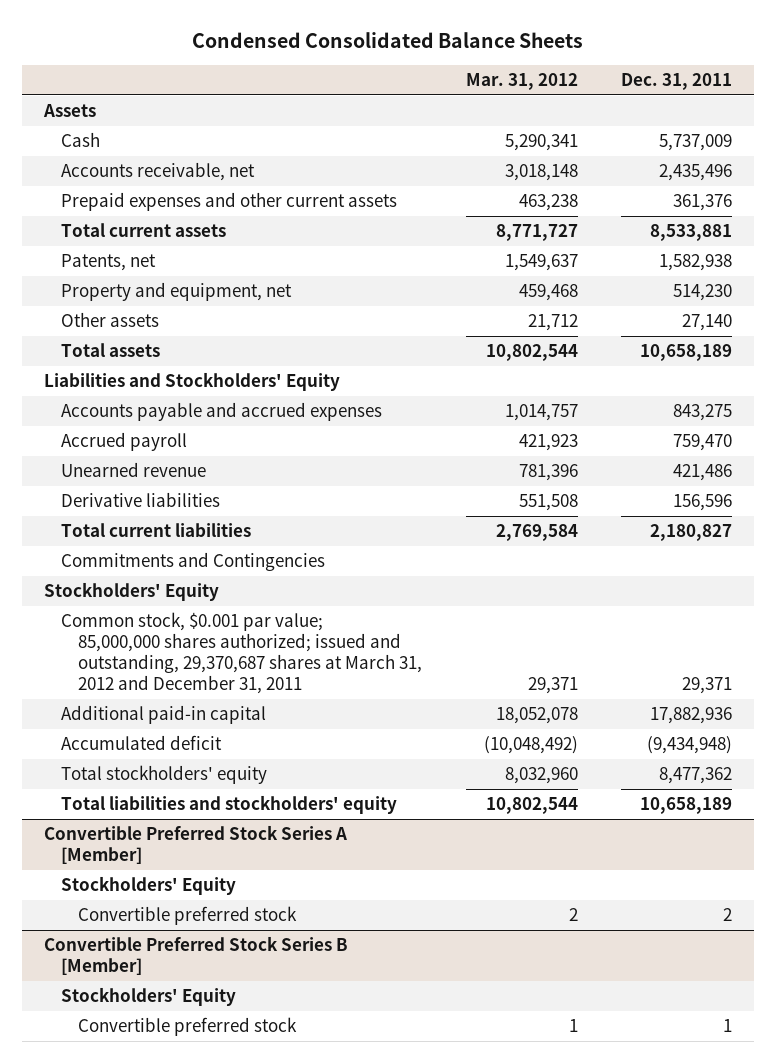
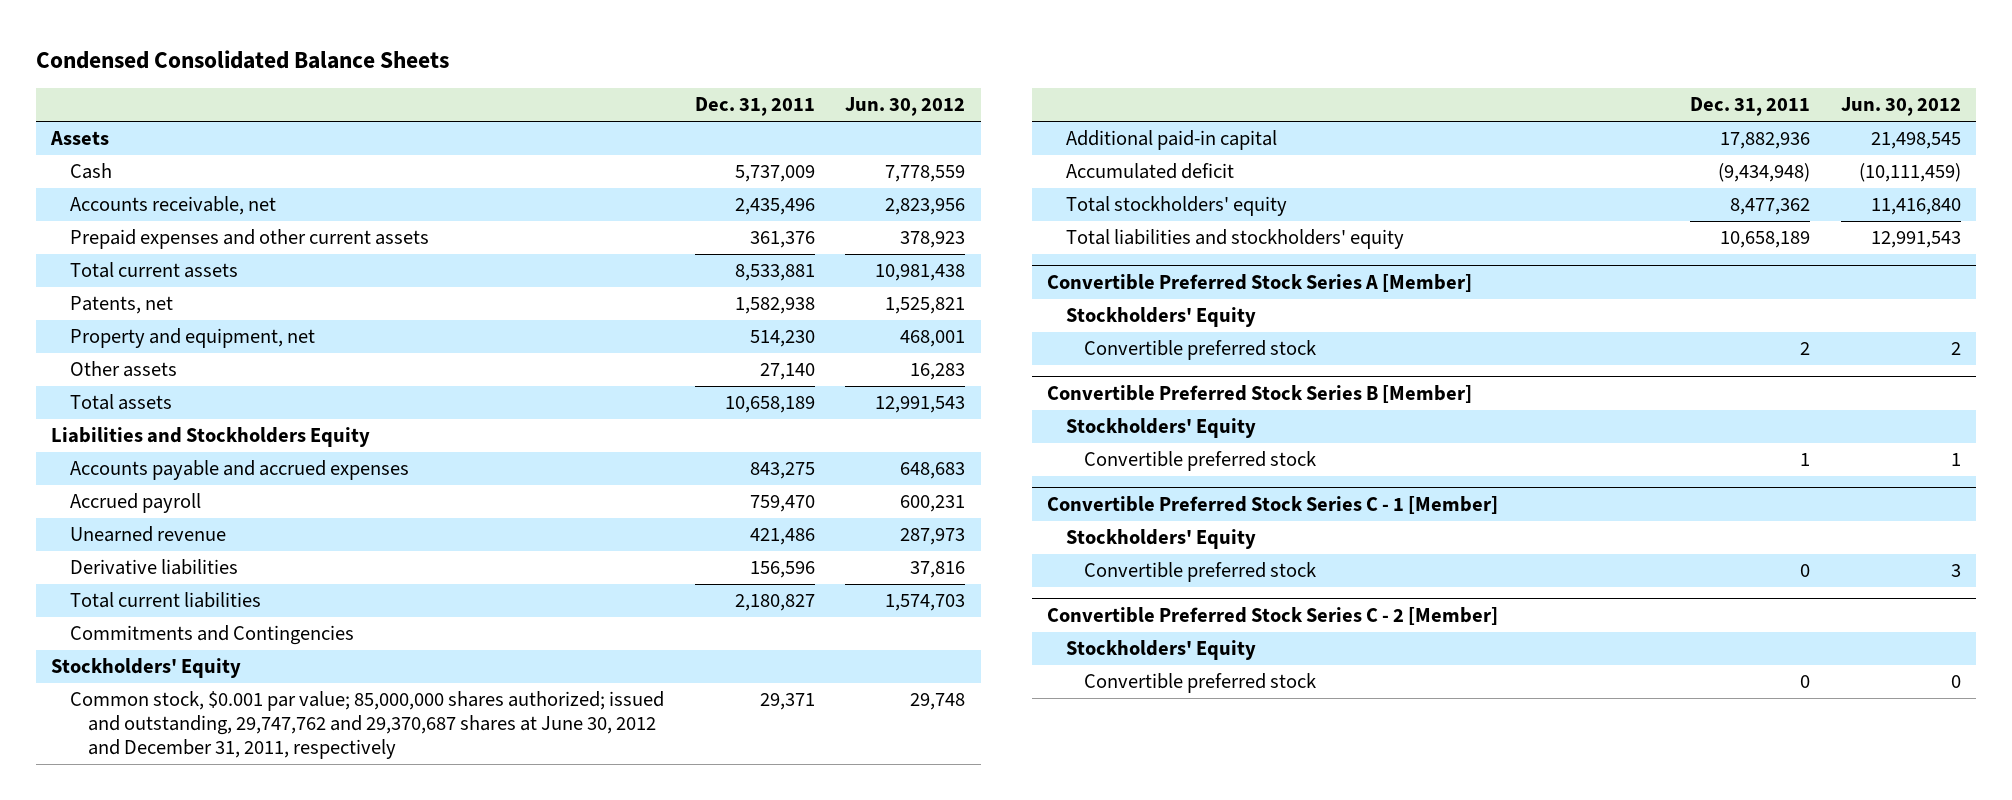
- | Mar. 31, 2012 | Dec. 31, 2011
+ | Dec. 31, 2011 | Jun. 30, 2012
- Liabilities and Stockholders' Equity
+ Liabilities and Stockholders Equity
- Common stock, $0.001 par value; 85,000,000 shares authorized; issued and outstanding, 29,370,687 shares at March 31, 2012 and December 31, 2011 | 29,371 | 29,371
+ Common stock, $0.001 par value; 85,000,000 shares authorized; issued and outstanding, 29,747,762 and 29,370,687 shares at June 30, 2012 and December 31, 2011, respectively | 29,371 | 29,748
+ Convertible Preferred Stock Series C - 1 [Member]
+ Stockholders' Equity
+ Convertible preferred stock | 0 | 3
+ Convertible Preferred Stock Series C - 2 [Member]
+ Stockholders' Equity
+ Convertible preferred stock | 0 | 0

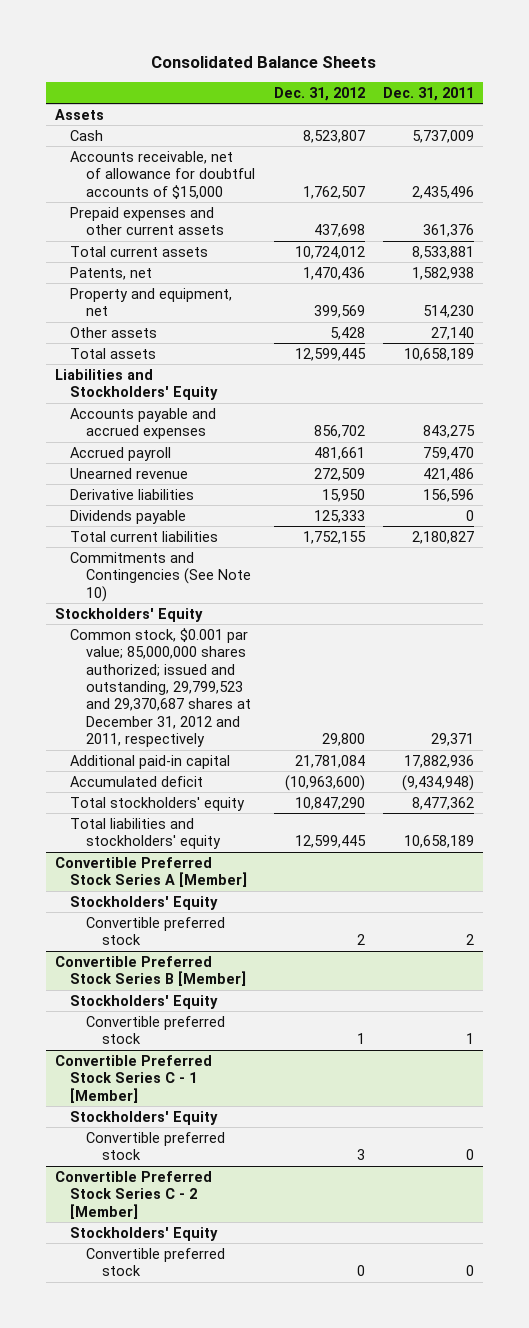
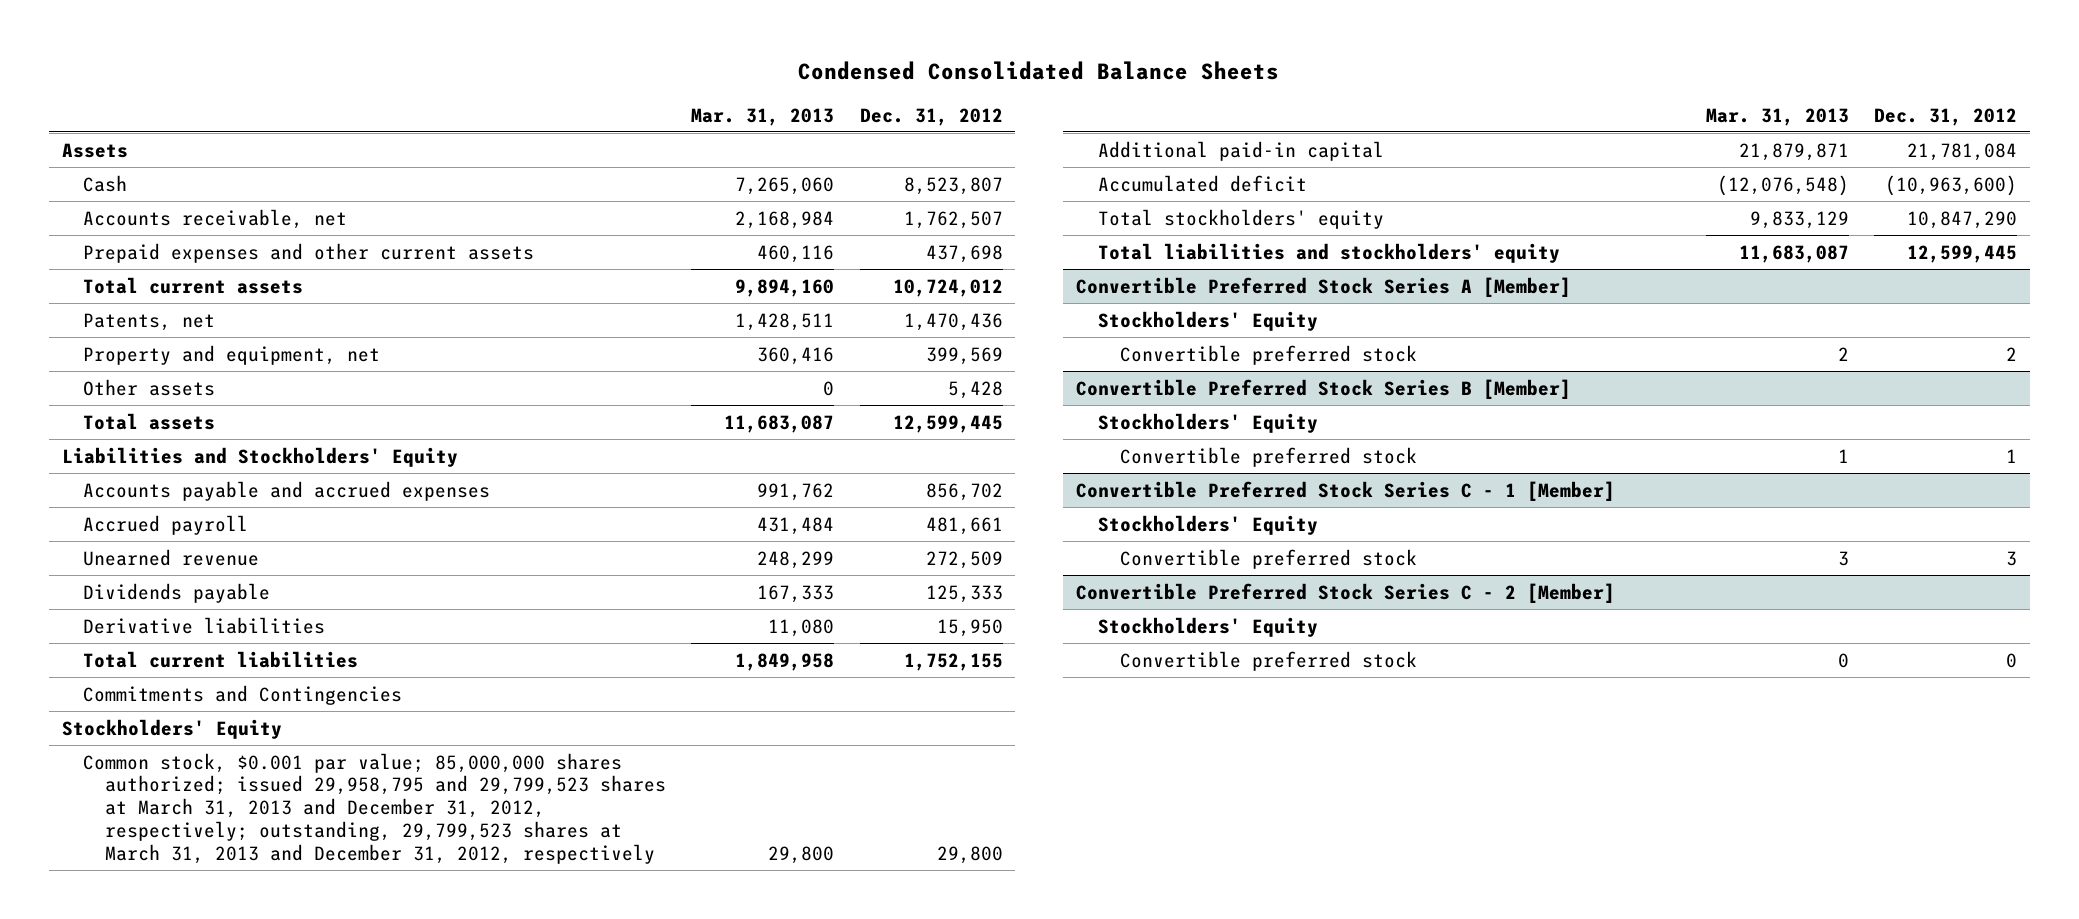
- Consolidated Balance Sheets
+ Condensed Consolidated Balance Sheets
- | Dec. 31, 2012 | Dec. 31, 2011
+ | Mar. 31, 2013 | Dec. 31, 2012
- Accounts receivable, net of allowance for doubtful accounts of $15,000 | 1,762,507 | 2,435,496
+ Accounts receivable, net | 2,168,984 | 1,762,507
moved down: Derivative liabilities | 11,080 | 15,950
- Commitments and Contingencies (See Note 10)
+ Commitments and Contingencies
- Common stock, $0.001 par value; 85,000,000 shares authorized; issued and outstanding, 29,799,523 and 29,370,687 shares at December 31, 2012 and 2011, respectively | 29,800 | 29,371
+ Common stock, $0.001 par value; 85,000,000 shares authorized; issued 29,958,795 and 29,799,523 shares at March 31, 2013 and December 31, 2012, respectively; outstanding, 29,799,523 shares at March 31, 2013 and December 31, 2012, respectively | 29,800 | 29,800

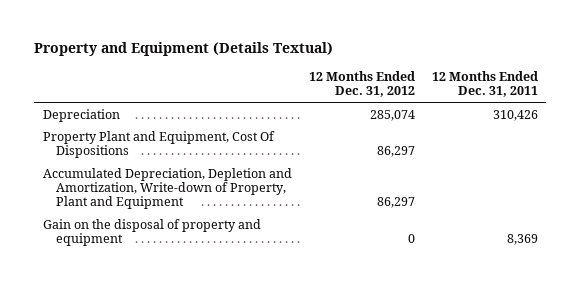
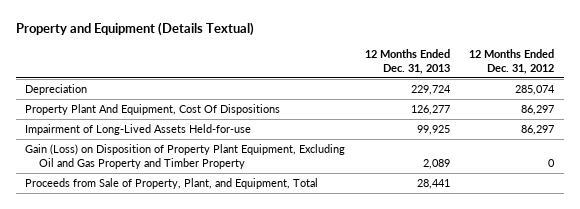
- | 12 Months Ended Dec. 31, 2012 | 12 Months Ended Dec. 31, 2011
+ | 12 Months Ended Dec. 31, 2013 | 12 Months Ended Dec. 31, 2012
- Property Plant and Equipment, Cost Of Dispositions | 86,297 |
- Accumulated Depreciation, Depletion and Amortization, Write-down of Property, Plant and Equipment | 86,297 |
- Gain on the disposal of property and equipment | 0 | 8,369
+ Property Plant And Equipment, Cost Of Dispositions | 126,277 | 86,297
+ Impairment of Long-Lived Assets Held-for-use | 99,925 | 86,297
+ Gain (Loss) on Disposition of Property Plant Equipment, Excluding Oil and Gas Property and Timber Property | 2,089 | 0
+ Proceeds from Sale of Property, Plant, and Equipment, Total | 28,441 |

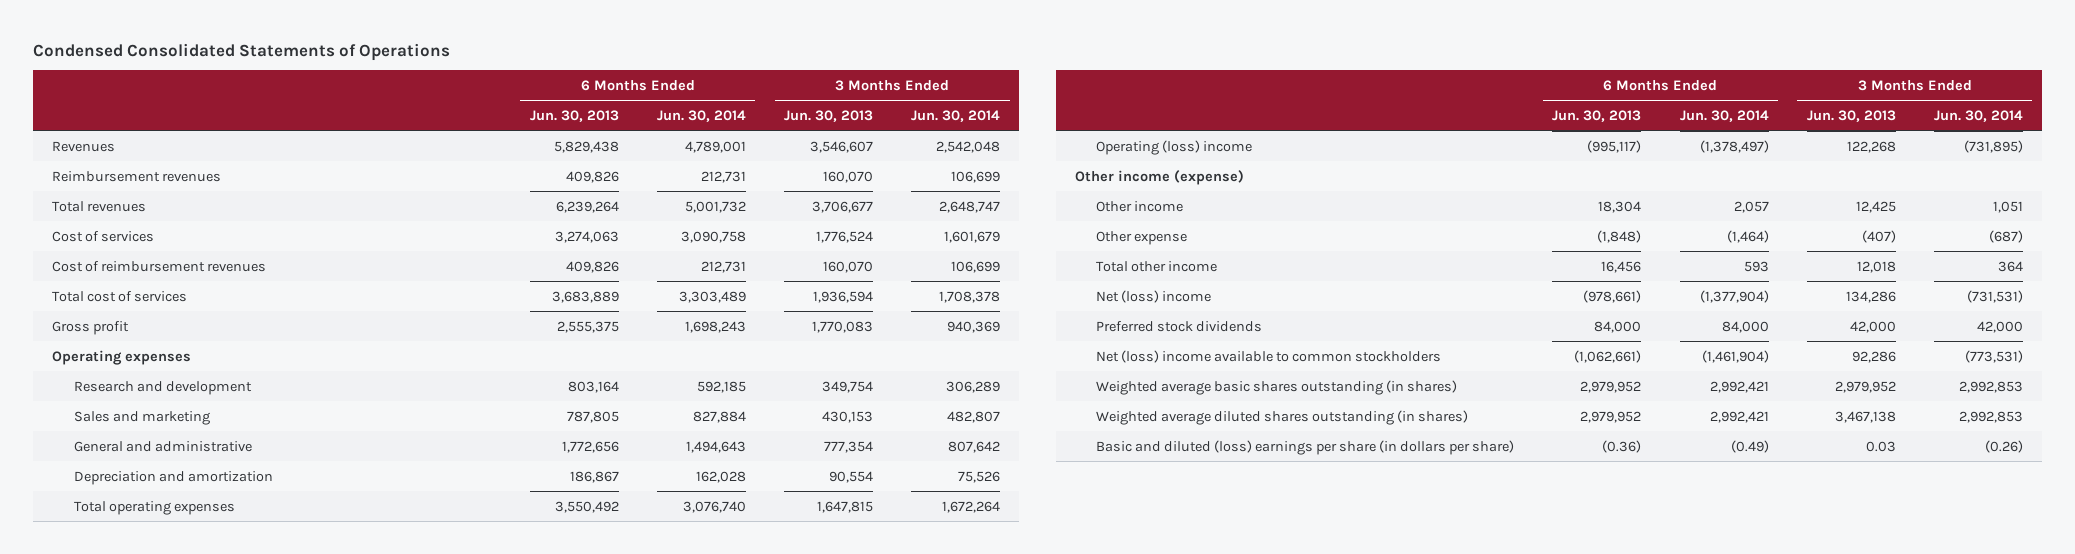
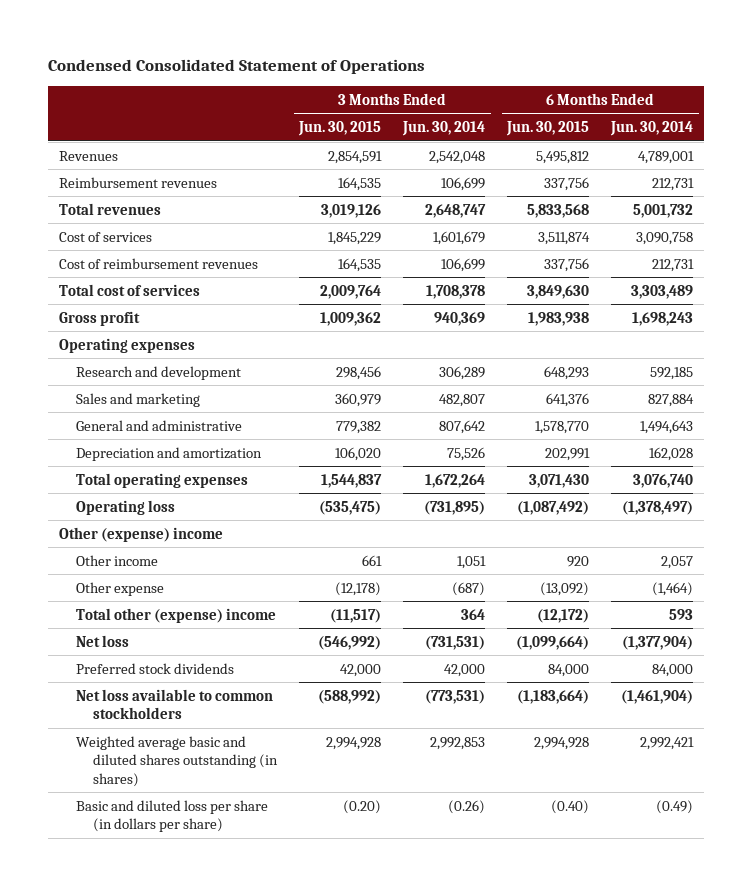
- Condensed Consolidated Statements of Operations
+ Condensed Consolidated Statement of Operations
- | 6 Months Ended Jun. 30, 2013 | 6 Months Ended Jun. 30, 2014 | 3 Months Ended Jun. 30, 2013 | 3 Months Ended Jun. 30, 2014
+ | 3 Months Ended Jun. 30, 2015 | 3 Months Ended Jun. 30, 2014 | 6 Months Ended Jun. 30, 2015 | 6 Months Ended Jun. 30, 2014
- Operating (loss) income | (995,117) | (1,378,497) | 122,268 | (731,895)
- Other income (expense)
+ Operating loss | (535,475) | (731,895) | (1,087,492) | (1,378,497)
+ Other (expense) income
- Total other income | 16,456 | 593 | 12,018 | 364
- Net (loss) income | (978,661) | (1,377,904) | 134,286 | (731,531)
+ Total other (expense) income | (11,517) | 364 | (12,172) | 593
+ Net loss | (546,992) | (731,531) | (1,099,664) | (1,377,904)
- Net (loss) income available to common stockholders | (1,062,661) | (1,461,904) | 92,286 | (773,531)
- Weighted average basic shares outstanding (in shares) | 2,979,952 | 2,992,421 | 2,979,952 | 2,992,853
- Weighted average diluted shares outstanding (in shares) | 2,979,952 | 2,992,421 | 3,467,138 | 2,992,853
- Basic and diluted (loss) earnings per share (in dollars per share) | (0.36) | (0.49) | 0.03 | (0.26)
+ Net loss available to common stockholders | (588,992) | (773,531) | (1,183,664) | (1,461,904)
+ Weighted average basic and diluted shares outstanding (in shares) | 2,994,928 | 2,992,853 | 2,994,928 | 2,992,421
+ Basic and diluted loss per share (in dollars per share) | (0.20) | (0.26) | (0.40) | (0.49)

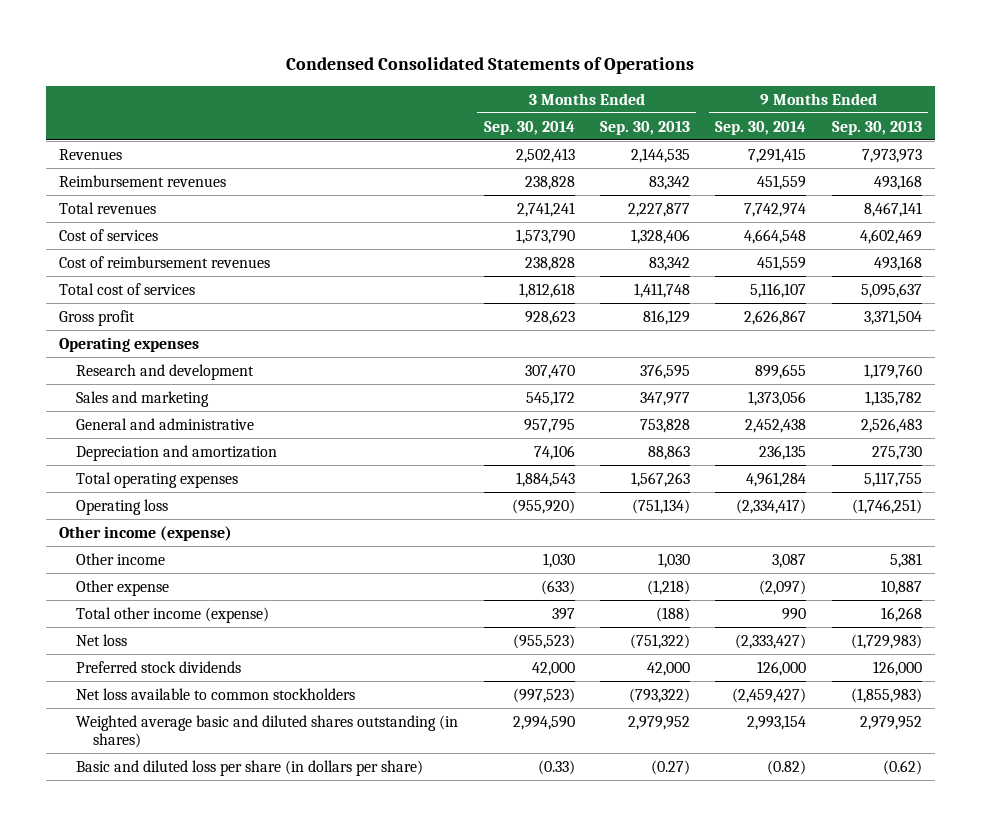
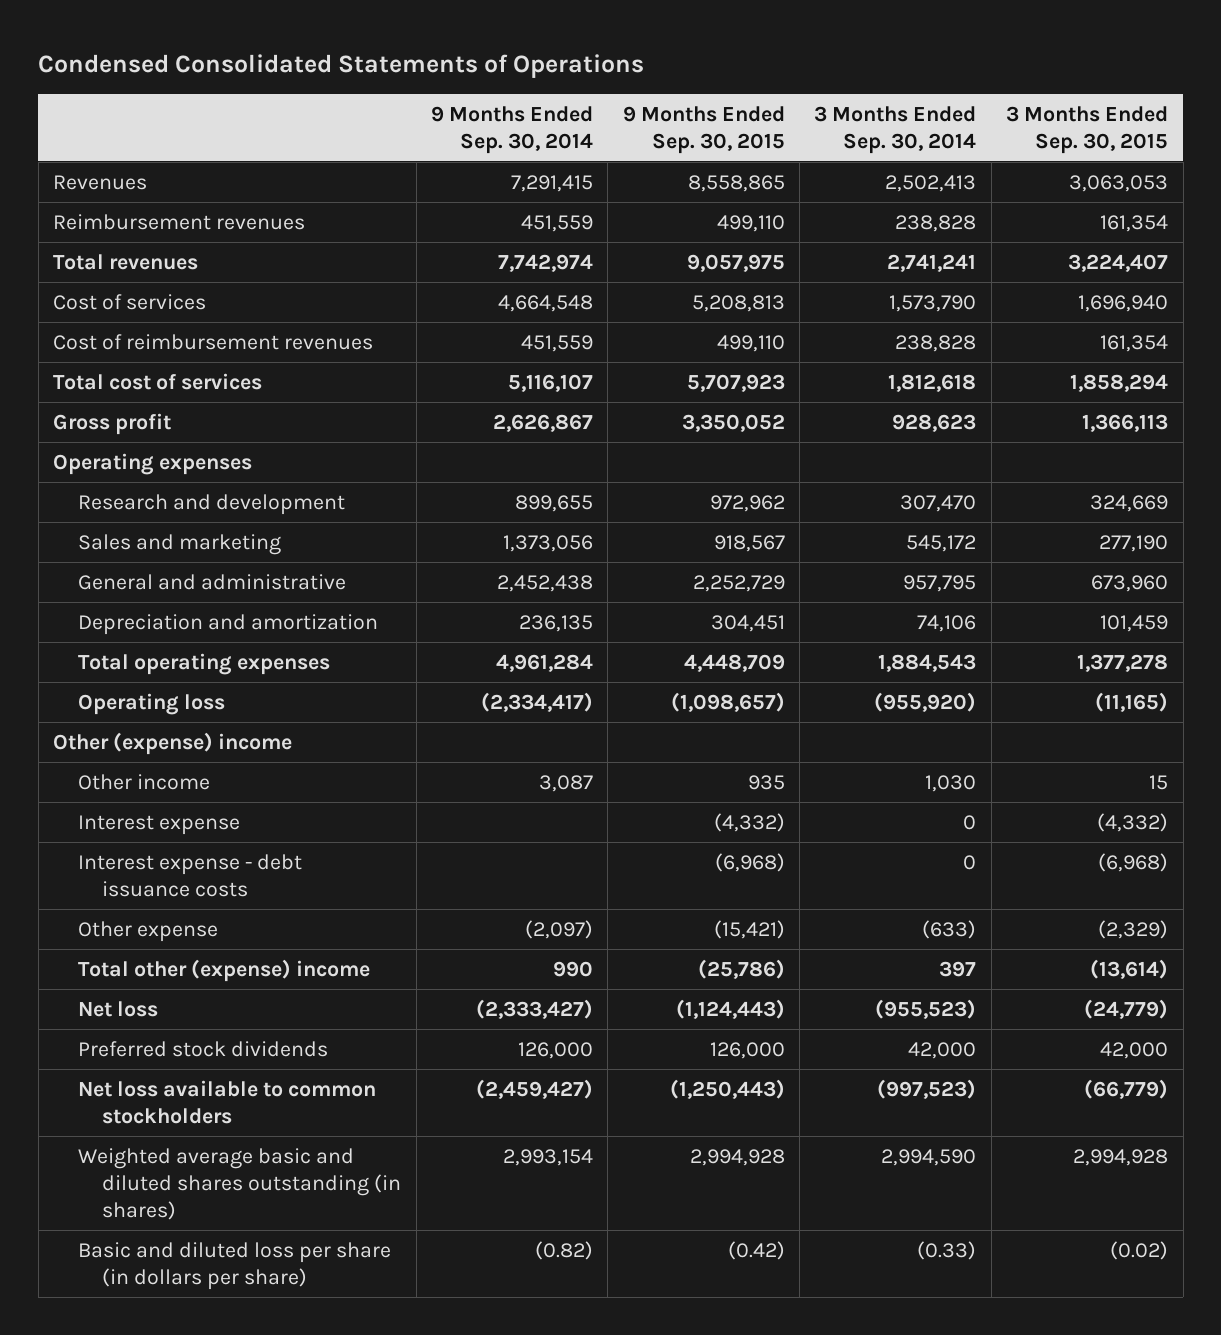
- | 3 Months Ended Sep. 30, 2014 | 3 Months Ended Sep. 30, 2013 | 9 Months Ended Sep. 30, 2014 | 9 Months Ended Sep. 30, 2013
+ | 9 Months Ended Sep. 30, 2014 | 9 Months Ended Sep. 30, 2015 | 3 Months Ended Sep. 30, 2014 | 3 Months Ended Sep. 30, 2015
- Other income (expense)
+ Other (expense) income
+ Interest expense | | (4,332) | 0 | (4,332)
+ Interest expense - debt issuance costs | | (6,968) | 0 | (6,968)
- Total other income (expense) | 397 | (188) | 990 | 16,268
+ Total other (expense) income | 990 | (25,786) | 397 | (13,614)

